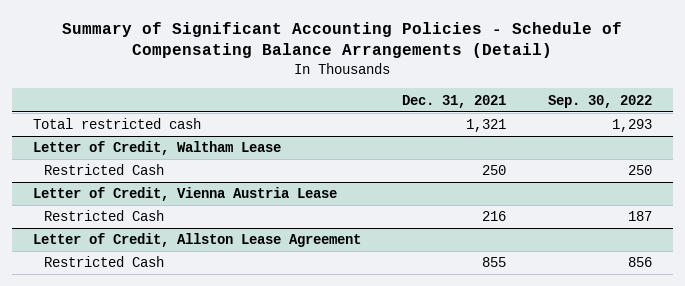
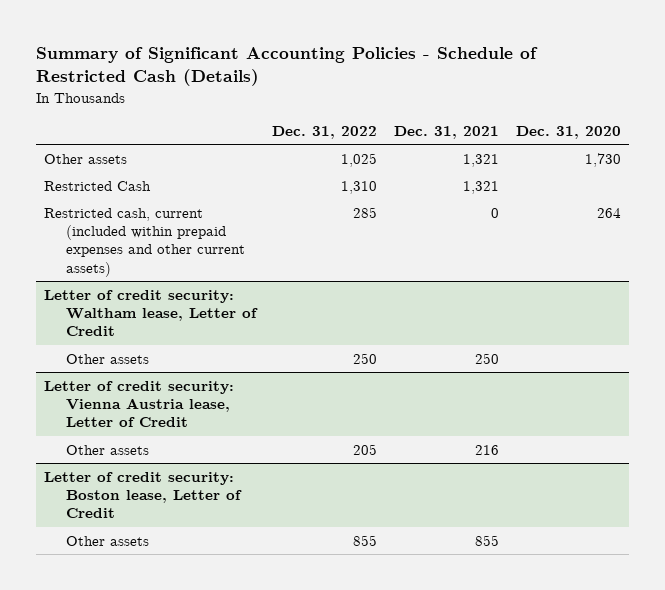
- Summary of Significant Accounting Policies - Schedule of Compensating Balance Arrangements (Detail)
+ Summary of Significant Accounting Policies - Schedule of Restricted Cash (Details)
- | Dec. 31, 2021 | Sep. 30, 2022
+ | Dec. 31, 2022 | Dec. 31, 2021 | Dec. 31, 2020
- Total restricted cash | 1,321 | 1,293
- Letter of Credit, Waltham Lease
- Restricted Cash | 250 | 250
- Letter of Credit, Vienna Austria Lease
- Restricted Cash | 216 | 187
- Letter of Credit, Allston Lease Agreement
- Restricted Cash | 855 | 856
+ Other assets | 1,025 | 1,321 | 1,730
+ Restricted Cash | 1,310 | 1,321 |
+ Restricted cash, current (included within prepaid expenses and other current assets) | 285 | 0 | 264
+ Letter of credit security: Waltham lease, Letter of Credit
+ Other assets | 250 | 250 |
+ Letter of credit security: Vienna Austria lease, Letter of Credit
+ Other assets | 205 | 216 |
+ Letter of credit security: Boston lease, Letter of Credit
+ Other assets | 855 | 855 |

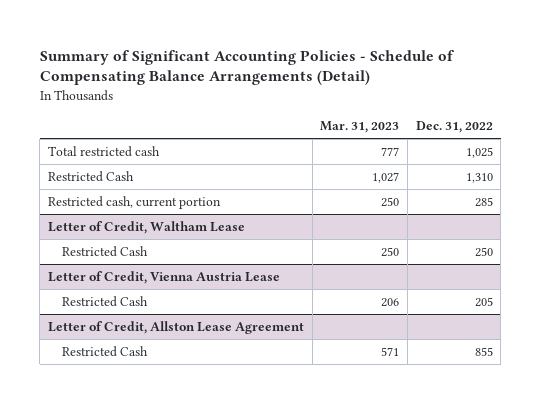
- Summary of Significant Accounting Policies - Schedule of Restricted Cash (Details)
+ Summary of Significant Accounting Policies - Schedule of Compensating Balance Arrangements (Detail)
- | Dec. 31, 2022 | Dec. 31, 2021 | Dec. 31, 2020
+ | Mar. 31, 2023 | Dec. 31, 2022
- Other assets | 1,025 | 1,321 | 1,730
+ Total restricted cash | 777 | 1,025
- Restricted cash, current (included within prepaid expenses and other current assets) | 285 | 0 | 264
- Letter of credit security: Waltham lease, Letter of Credit
- Other assets | 250 | 250 |
- Letter of credit security: Vienna Austria lease, Letter of Credit
- Other assets | 205 | 216 |
- Letter of credit security: Boston lease, Letter of Credit
- Other assets | 855 | 855 |
+ Restricted cash, current portion | 250 | 285
+ Letter of Credit, Waltham Lease
+ Restricted Cash | 250 | 250
+ Letter of Credit, Vienna Austria Lease
+ Restricted Cash | 206 | 205
+ Letter of Credit, Allston Lease Agreement
+ Restricted Cash | 571 | 855

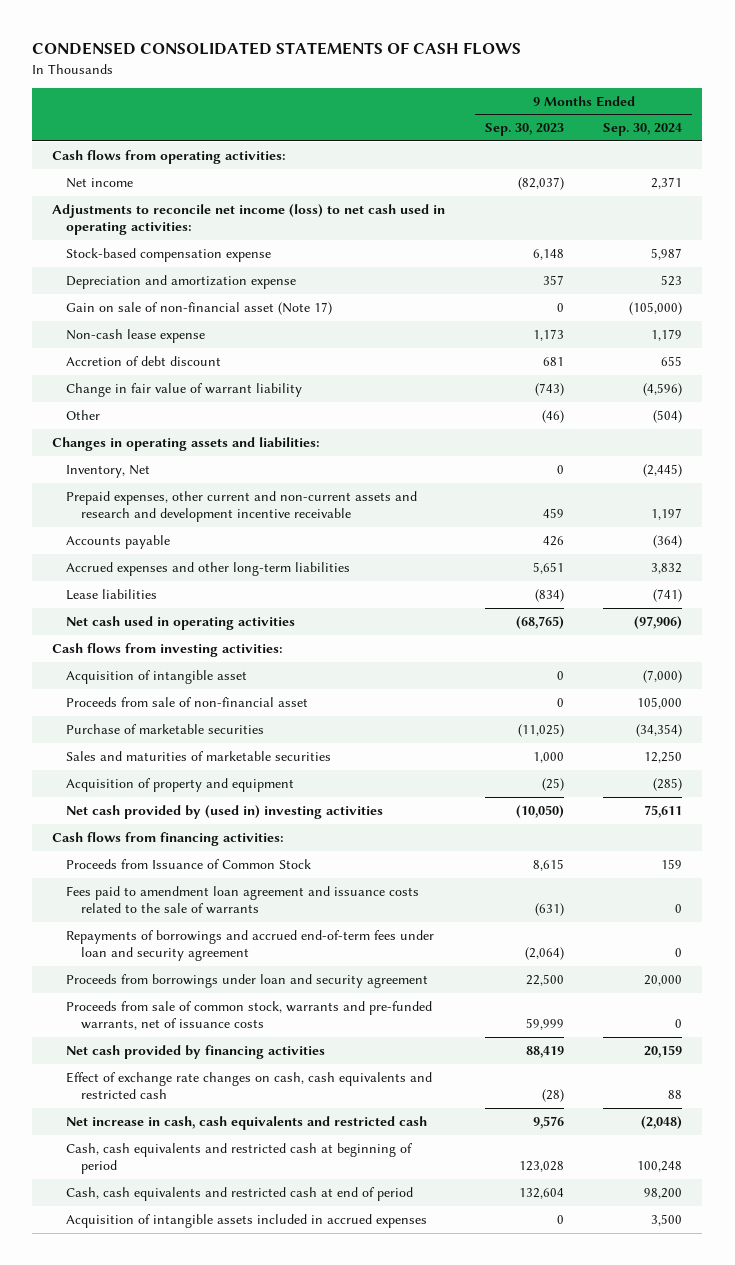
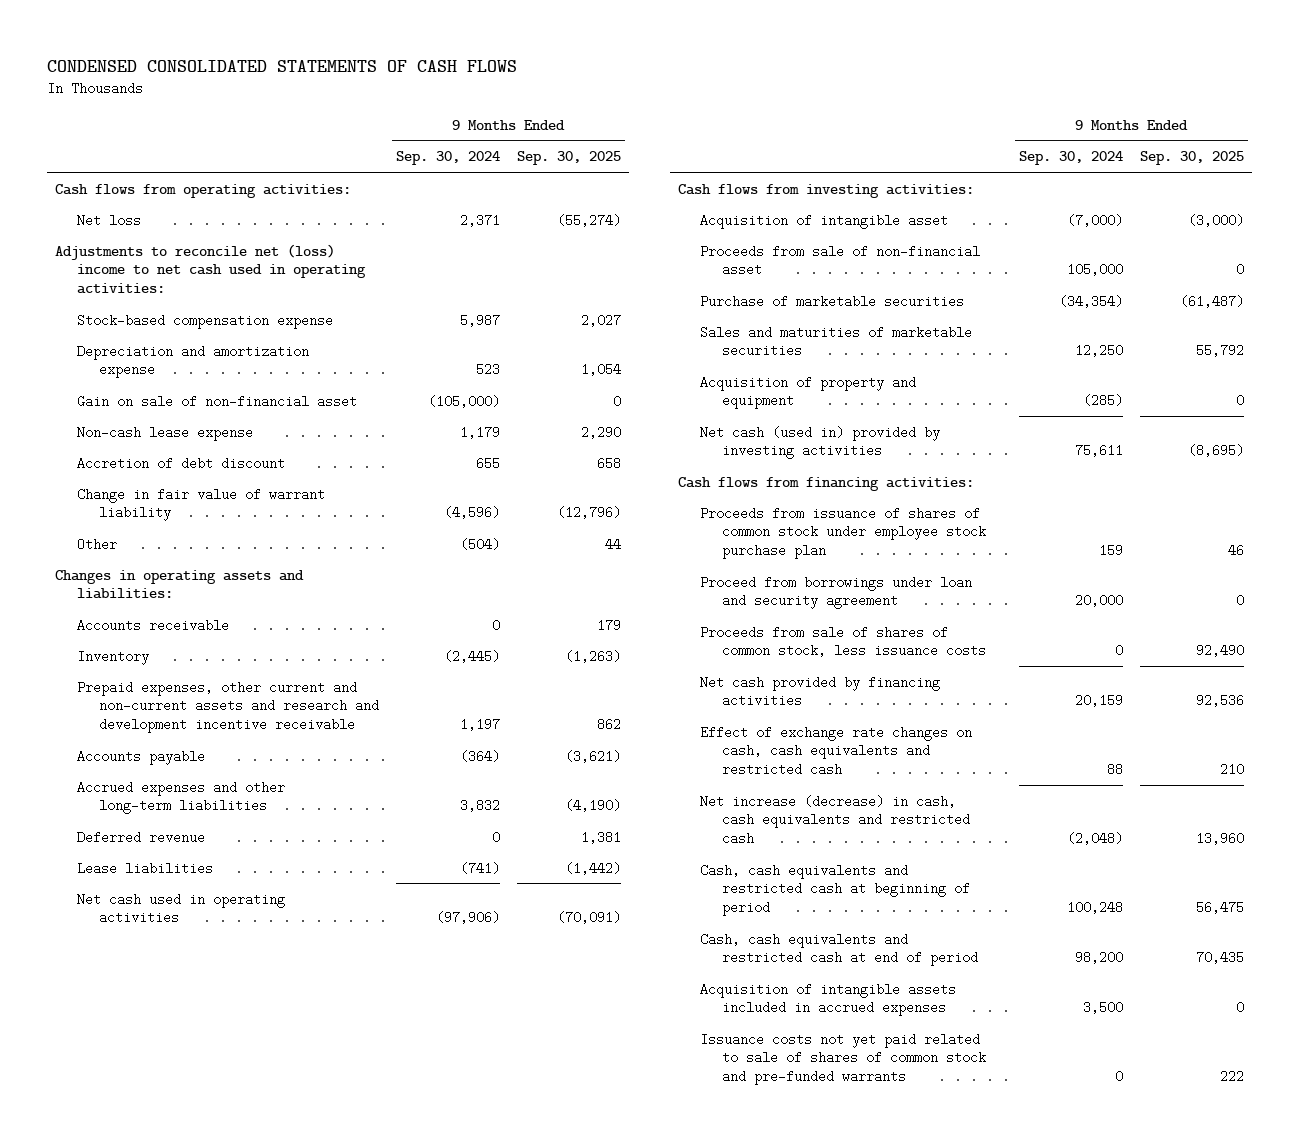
- | 9 Months Ended Sep. 30, 2023 | 9 Months Ended Sep. 30, 2024
+ | 9 Months Ended Sep. 30, 2024 | 9 Months Ended Sep. 30, 2025
- Net income | (82,037) | 2,371
- Adjustments to reconcile net income (loss) to net cash used in operating activities:
+ Net loss | 2,371 | (55,274)
+ Adjustments to reconcile net (loss) income to net cash used in operating activities:
- Gain on sale of non-financial asset (Note 17) | 0 | (105,000)
+ Gain on sale of non-financial asset | (105,000) | 0
- Inventory, Net | 0 | (2,445)
+ Accounts receivable | 0 | 179
+ Inventory | (2,445) | (1,263)
+ Deferred revenue | 0 | 1,381
- Net cash provided by (used in) investing activities | (10,050) | 75,611
+ Net cash (used in) provided by investing activities | 75,611 | (8,695)
- Proceeds from Issuance of Common Stock | 8,615 | 159
- Fees paid to amendment loan agreement and issuance costs related to the sale of warrants | (631) | 0
- Repayments of borrowings and accrued end-of-term fees under loan and security agreement | (2,064) | 0
- Proceeds from borrowings under loan and security agreement | 22,500 | 20,000
- Proceeds from sale of common stock, warrants and pre-funded warrants, net of issuance costs | 59,999 | 0
+ Proceeds from issuance of shares of common stock under employee stock purchase plan | 159 | 46
+ Proceed from borrowings under loan and security agreement | 20,000 | 0
+ Proceeds from sale of shares of common stock, less issuance costs | 0 | 92,490
- Net increase in cash, cash equivalents and restricted cash | 9,576 | (2,048)
+ Net increase (decrease) in cash, cash equivalents and restricted cash | (2,048) | 13,960
+ Issuance costs not yet paid related to sale of shares of common stock and pre-funded warrants | 0 | 222

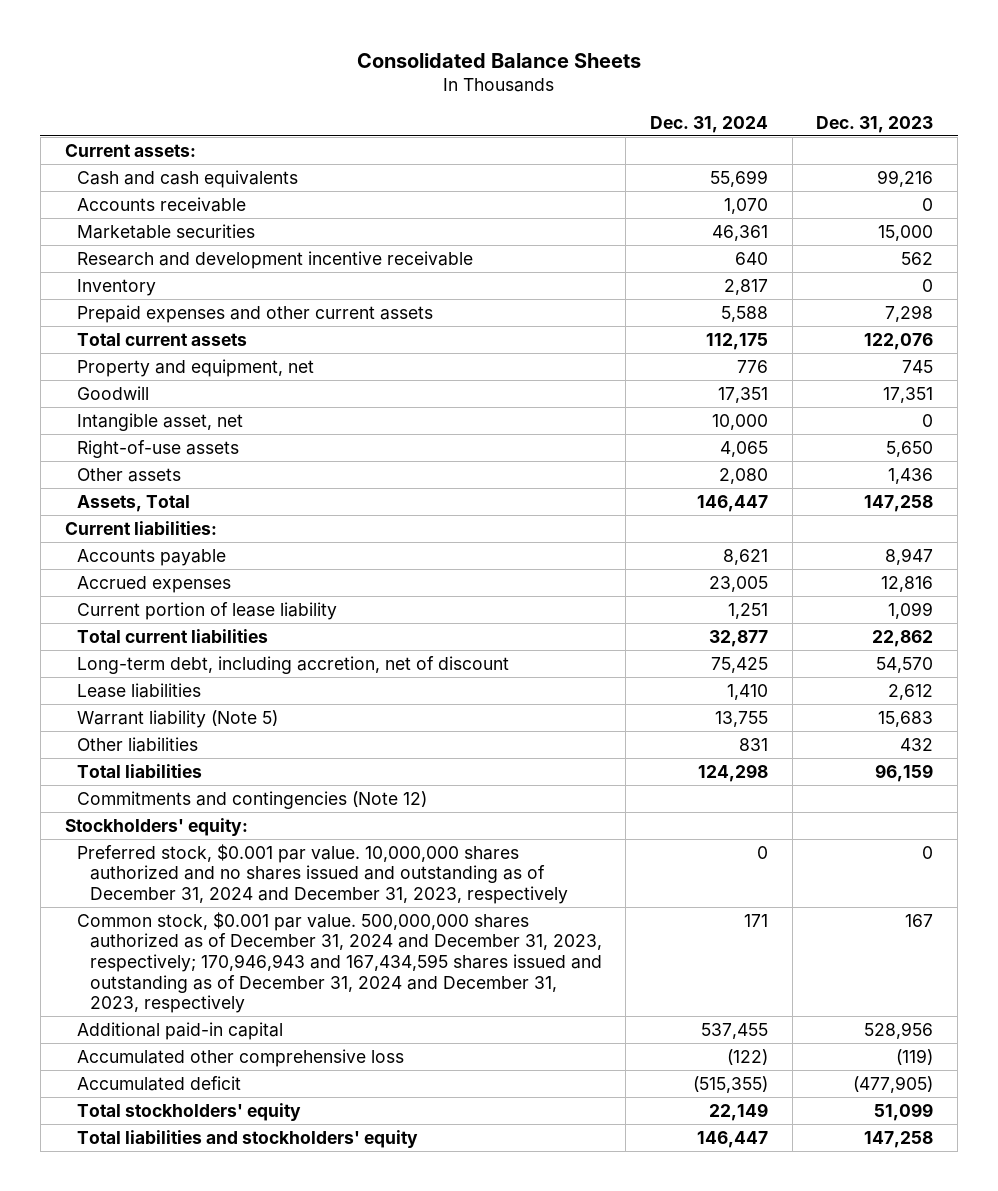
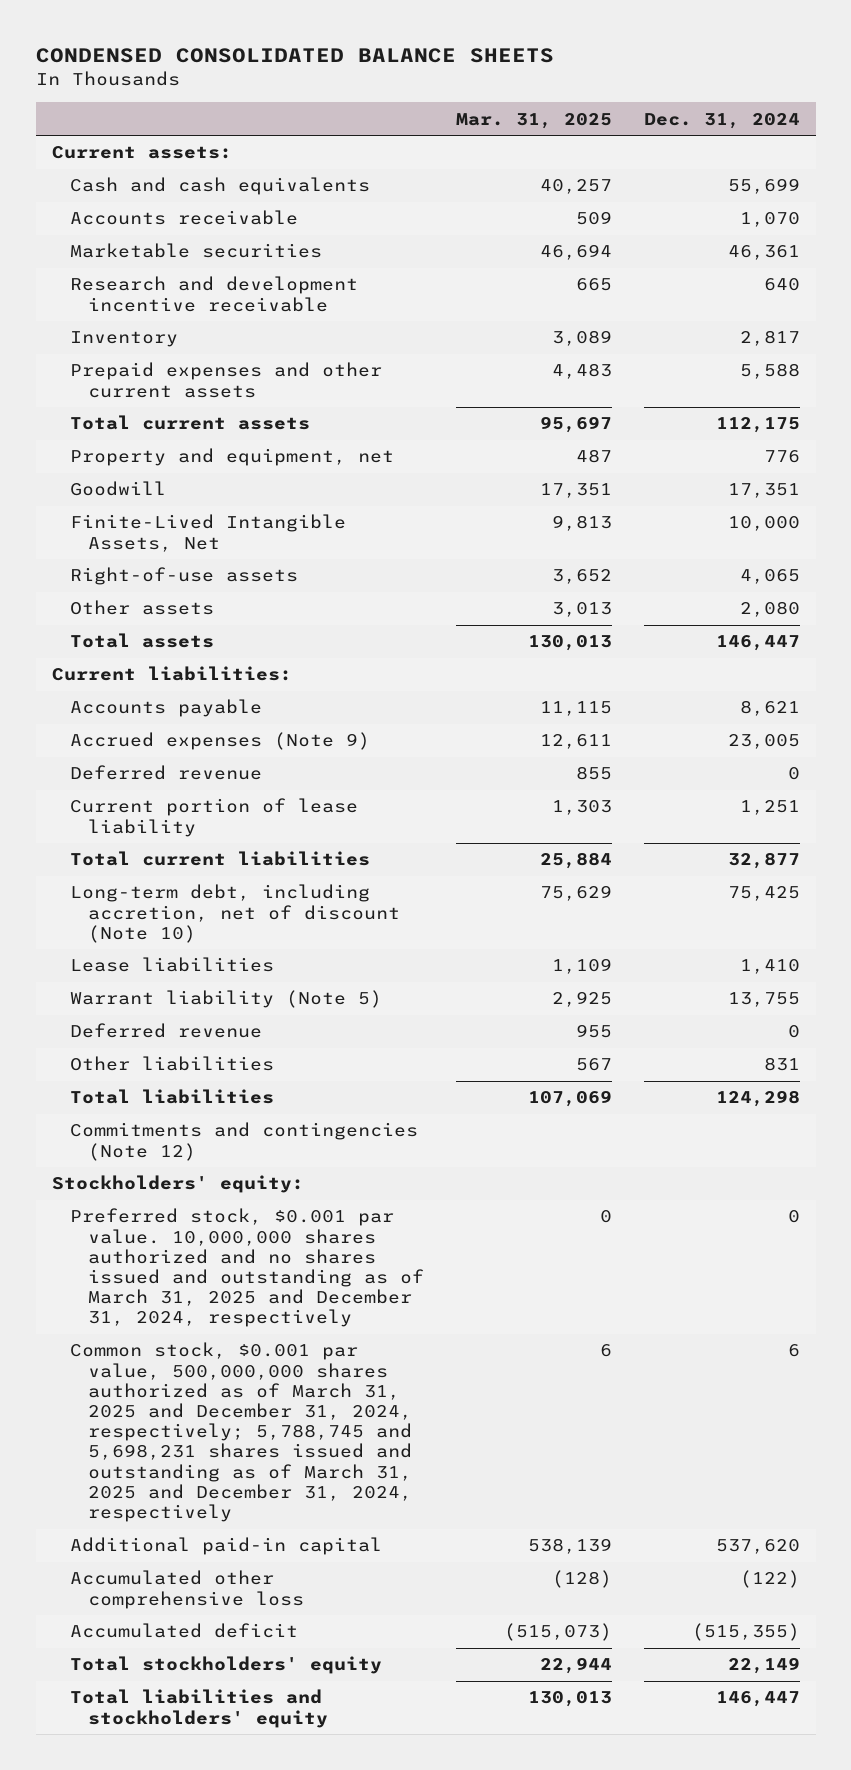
- Consolidated Balance Sheets
+ CONDENSED CONSOLIDATED BALANCE SHEETS
- | Dec. 31, 2024 | Dec. 31, 2023
+ | Mar. 31, 2025 | Dec. 31, 2024
- Intangible asset, net | 10,000 | 0
+ Finite-Lived Intangible Assets, Net | 9,813 | 10,000
- Assets, Total | 146,447 | 147,258
+ Total assets | 130,013 | 146,447
- Accrued expenses | 23,005 | 12,816
+ Accrued expenses (Note 9) | 12,611 | 23,005
+ Deferred revenue | 855 | 0
- Long-term debt, including accretion, net of discount | 75,425 | 54,570
+ Long-term debt, including accretion, net of discount (Note 10) | 75,629 | 75,425
+ Deferred revenue | 955 | 0
- Preferred stock, $0.001 par value. 10,000,000 shares authorized and no shares issued and outstanding as of December 31, 2024 and December 31, 2023, respectively | 0 | 0
- Common stock, $0.001 par value. 500,000,000 shares authorized as of December 31, 2024 and December 31, 2023, respectively; 170,946,943 and 167,434,595 shares issued and outstanding as of December 31, 2024 and December 31, 2023, respectively | 171 | 167
- Additional paid-in capital | 537,455 | 528,956
+ Preferred stock, $0.001 par value. 10,000,000 shares authorized and no shares issued and outstanding as of March 31, 2025 and December 31, 2024, respectively | 0 | 0
+ Common stock, $0.001 par value, 500,000,000 shares authorized as of March 31, 2025 and December 31, 2024, respectively; 5,788,745 and 5,698,231 shares issued and outstanding as of March 31, 2025 and December 31, 2024, respectively | 6 | 6
+ Additional paid-in capital | 538,139 | 537,620

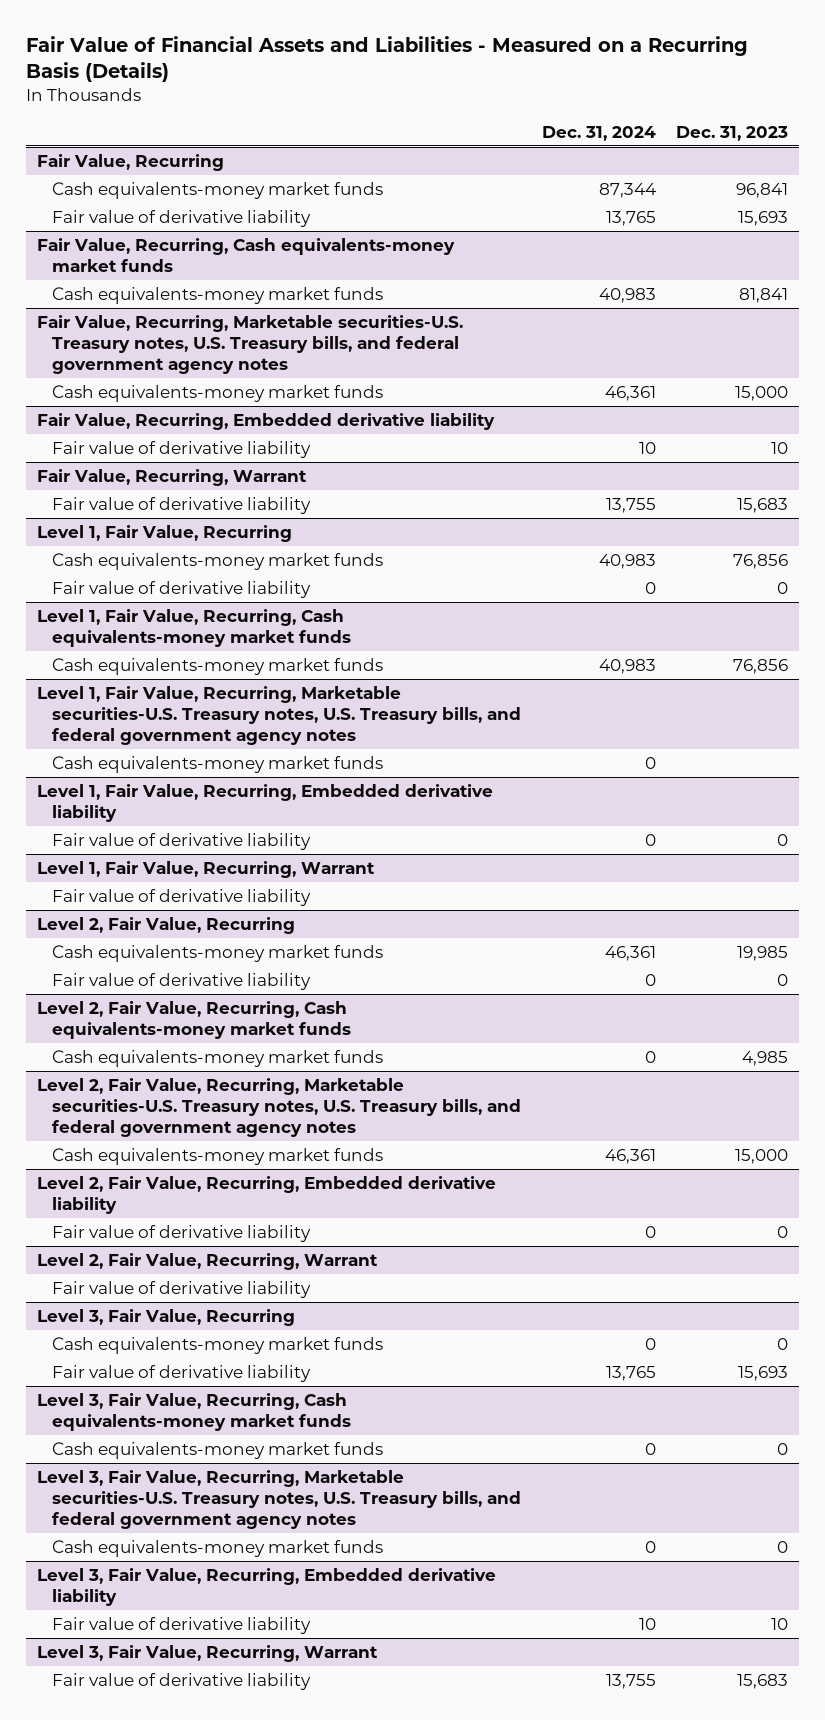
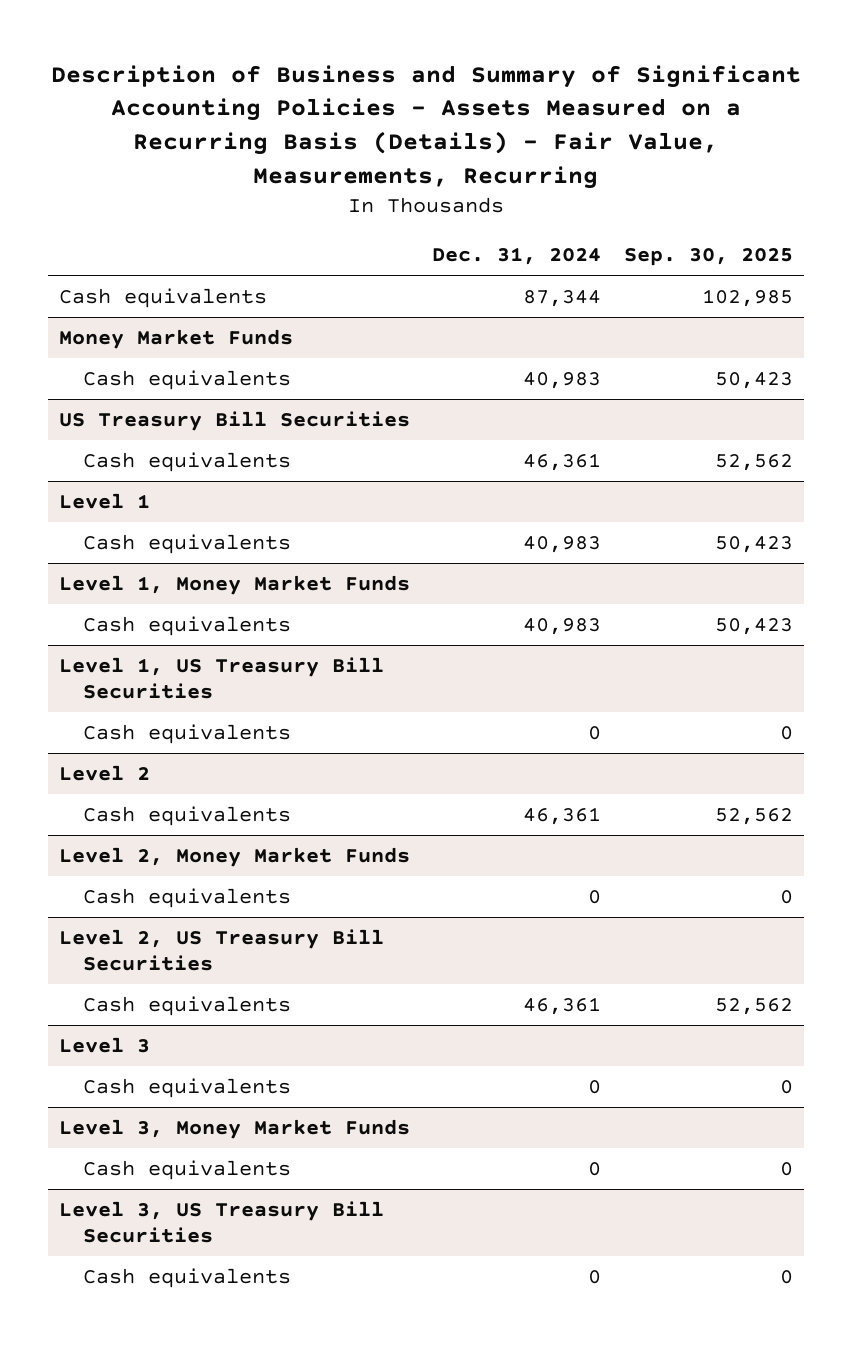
- Fair Value of Financial Assets and Liabilities - Measured on a Recurring Basis (Details)
+ Description of Business and Summary of Significant Accounting Policies - Assets Measured on a Recurring Basis (Details) - Fair Value, Measurements, Recurring
- | Dec. 31, 2024 | Dec. 31, 2023
+ | Dec. 31, 2024 | Sep. 30, 2025
- Fair Value, Recurring
- Cash equivalents-money market funds | 87,344 | 96,841
- Fair value of derivative liability | 13,765 | 15,693
- Fair Value, Recurring, Cash equivalents-money market funds
- Cash equivalents-money market funds | 40,983 | 81,841
- Fair Value, Recurring, Marketable securities-U.S. Treasury notes, U.S. Treasury bills, and federal government agency notes
- Cash equivalents-money market funds | 46,361 | 15,000
- Fair Value, Recurring, Embedded derivative liability
- Fair value of derivative liability | 10 | 10
- Fair Value, Recurring, Warrant
- Fair value of derivative liability | 13,755 | 15,683
- Level 1, Fair Value, Recurring
- Cash equivalents-money market funds | 40,983 | 76,856
- Fair value of derivative liability | 0 | 0
- Level 1, Fair Value, Recurring, Cash equivalents-money market funds
- Cash equivalents-money market funds | 40,983 | 76,856
- Level 1, Fair Value, Recurring, Marketable securities-U.S. Treasury notes, U.S. Treasury bills, and federal government agency notes
- Cash equivalents-money market funds | 0 |
- Level 1, Fair Value, Recurring, Embedded derivative liability
- Fair value of derivative liability | 0 | 0
- Level 1, Fair Value, Recurring, Warrant
- Fair value of derivative liability
- Level 2, Fair Value, Recurring
- Cash equivalents-money market funds | 46,361 | 19,985
- Fair value of derivative liability | 0 | 0
- Level 2, Fair Value, Recurring, Cash equivalents-money market funds
- Cash equivalents-money market funds | 0 | 4,985
- Level 2, Fair Value, Recurring, Marketable securities-U.S. Treasury notes, U.S. Treasury bills, and federal government agency notes
- Cash equivalents-money market funds | 46,361 | 15,000
- Level 2, Fair Value, Recurring, Embedded derivative liability
- Fair value of derivative liability | 0 | 0
- Level 2, Fair Value, Recurring, Warrant
- Fair value of derivative liability
- Level 3, Fair Value, Recurring
- Cash equivalents-money market funds | 0 | 0
- Fair value of derivative liability | 13,765 | 15,693
- Level 3, Fair Value, Recurring, Cash equivalents-money market funds
- Cash equivalents-money market funds | 0 | 0
- Level 3, Fair Value, Recurring, Marketable securities-U.S. Treasury notes, U.S. Treasury bills, and federal government agency notes
- Cash equivalents-money market funds | 0 | 0
- Level 3, Fair Value, Recurring, Embedded derivative liability
- Fair value of derivative liability | 10 | 10
- Level 3, Fair Value, Recurring, Warrant
- Fair value of derivative liability | 13,755 | 15,683
+ Cash equivalents | 87,344 | 102,985
+ Money Market Funds
+ Cash equivalents | 40,983 | 50,423
+ US Treasury Bill Securities
+ Cash equivalents | 46,361 | 52,562
+ Level 1
+ Cash equivalents | 40,983 | 50,423
+ Level 1, Money Market Funds
+ Cash equivalents | 40,983 | 50,423
+ Level 1, US Treasury Bill Securities
+ Cash equivalents | 0 | 0
+ Level 2
+ Cash equivalents | 46,361 | 52,562
+ Level 2, Money Market Funds
+ Cash equivalents | 0 | 0
+ Level 2, US Treasury Bill Securities
+ Cash equivalents | 46,361 | 52,562
+ Level 3
+ Cash equivalents | 0 | 0
+ Level 3, Money Market Funds
+ Cash equivalents | 0 | 0
+ Level 3, US Treasury Bill Securities
+ Cash equivalents | 0 | 0

